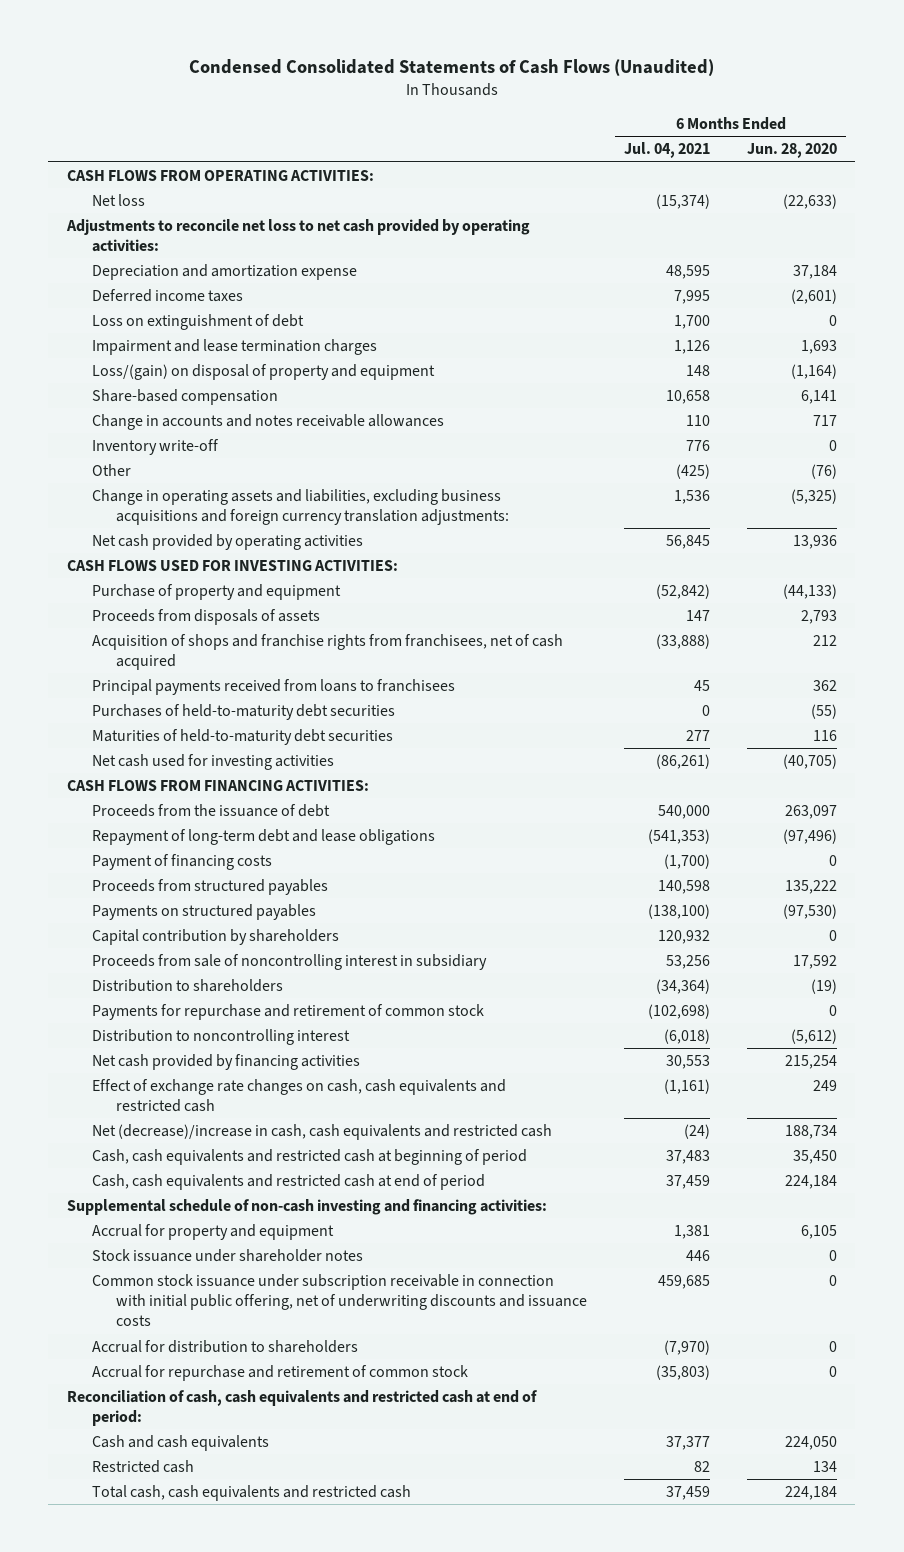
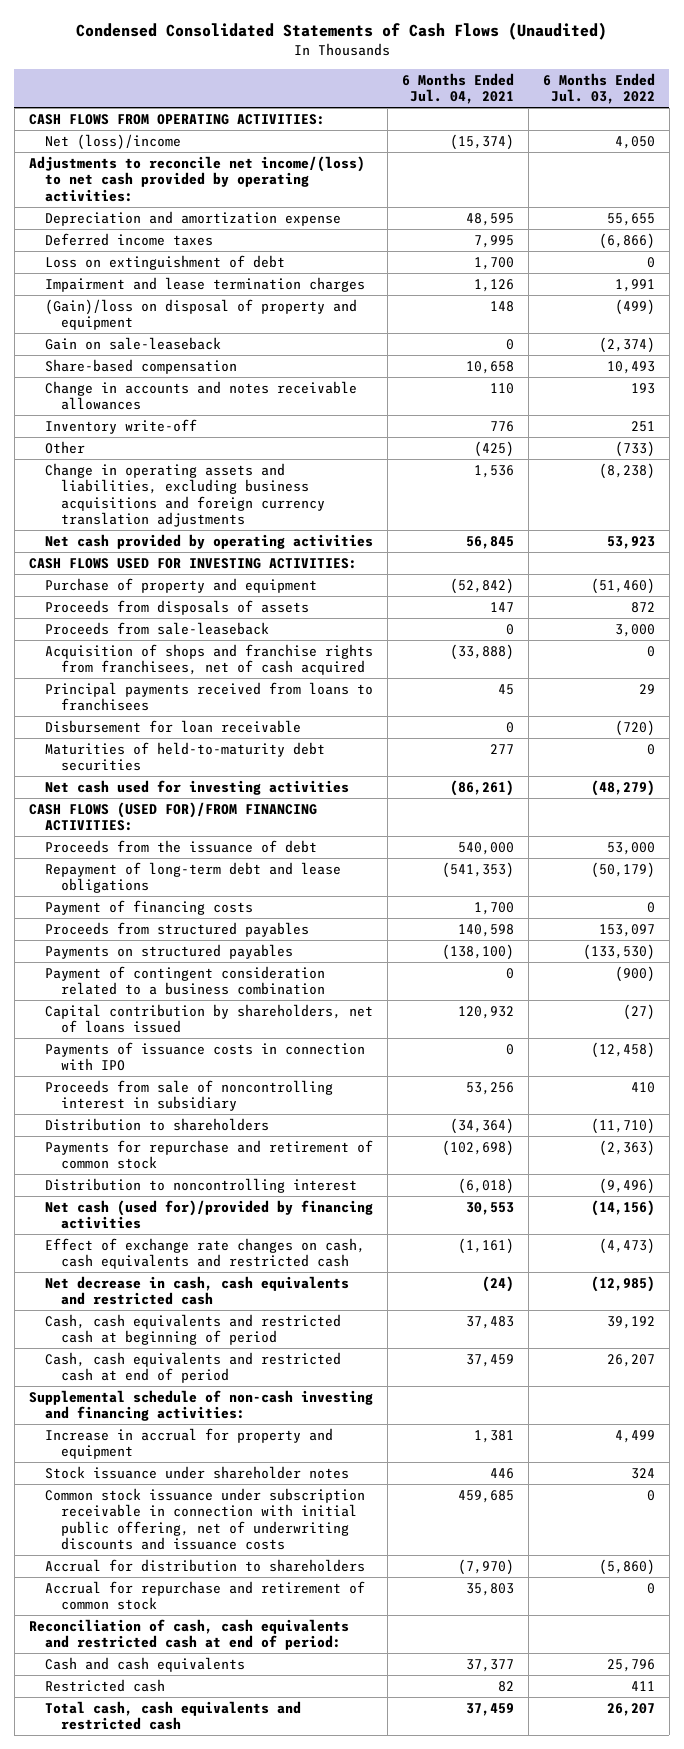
- | 6 Months Ended Jul. 04, 2021 | 6 Months Ended Jun. 28, 2020
+ | 6 Months Ended Jul. 04, 2021 | 6 Months Ended Jul. 03, 2022
- Net loss | (15,374) | (22,633)
- Adjustments to reconcile net loss to net cash provided by operating activities:
+ Net (loss)/income | (15,374) | 4,050
+ Adjustments to reconcile net income/(loss) to net cash provided by operating activities:
- Loss/(gain) on disposal of property and equipment | 148 | (1,164)
+ (Gain)/loss on disposal of property and equipment | 148 | (499)
+ Gain on sale-leaseback | 0 | (2,374)
- Change in operating assets and liabilities, excluding business acquisitions and foreign currency translation adjustments: | 1,536 | (5,325)
+ Change in operating assets and liabilities, excluding business acquisitions and foreign currency translation adjustments | 1,536 | (8,238)
+ Proceeds from sale-leaseback | 0 | 3,000
- Purchases of held-to-maturity debt securities | 0 | (55)
+ Disbursement for loan receivable | 0 | (720)
- CASH FLOWS FROM FINANCING ACTIVITIES:
+ CASH FLOWS (USED FOR)/FROM FINANCING ACTIVITIES:
- Payment of financing costs | (1,700) | 0
+ Payment of financing costs | 1,700 | 0
- Capital contribution by shareholders | 120,932 | 0
+ Payment of contingent consideration related to a business combination | 0 | (900)
+ Capital contribution by shareholders, net of loans issued | 120,932 | (27)
+ Payments of issuance costs in connection with IPO | 0 | (12,458)
- Net cash provided by financing activities | 30,553 | 215,254
+ Net cash (used for)/provided by financing activities | 30,553 | (14,156)
- Net (decrease)/increase in cash, cash equivalents and restricted cash | (24) | 188,734
+ Net decrease in cash, cash equivalents and restricted cash | (24) | (12,985)
- Accrual for property and equipment | 1,381 | 6,105
+ Increase in accrual for property and equipment | 1,381 | 4,499
- Accrual for repurchase and retirement of common stock | (35,803) | 0
+ Accrual for repurchase and retirement of common stock | 35,803 | 0

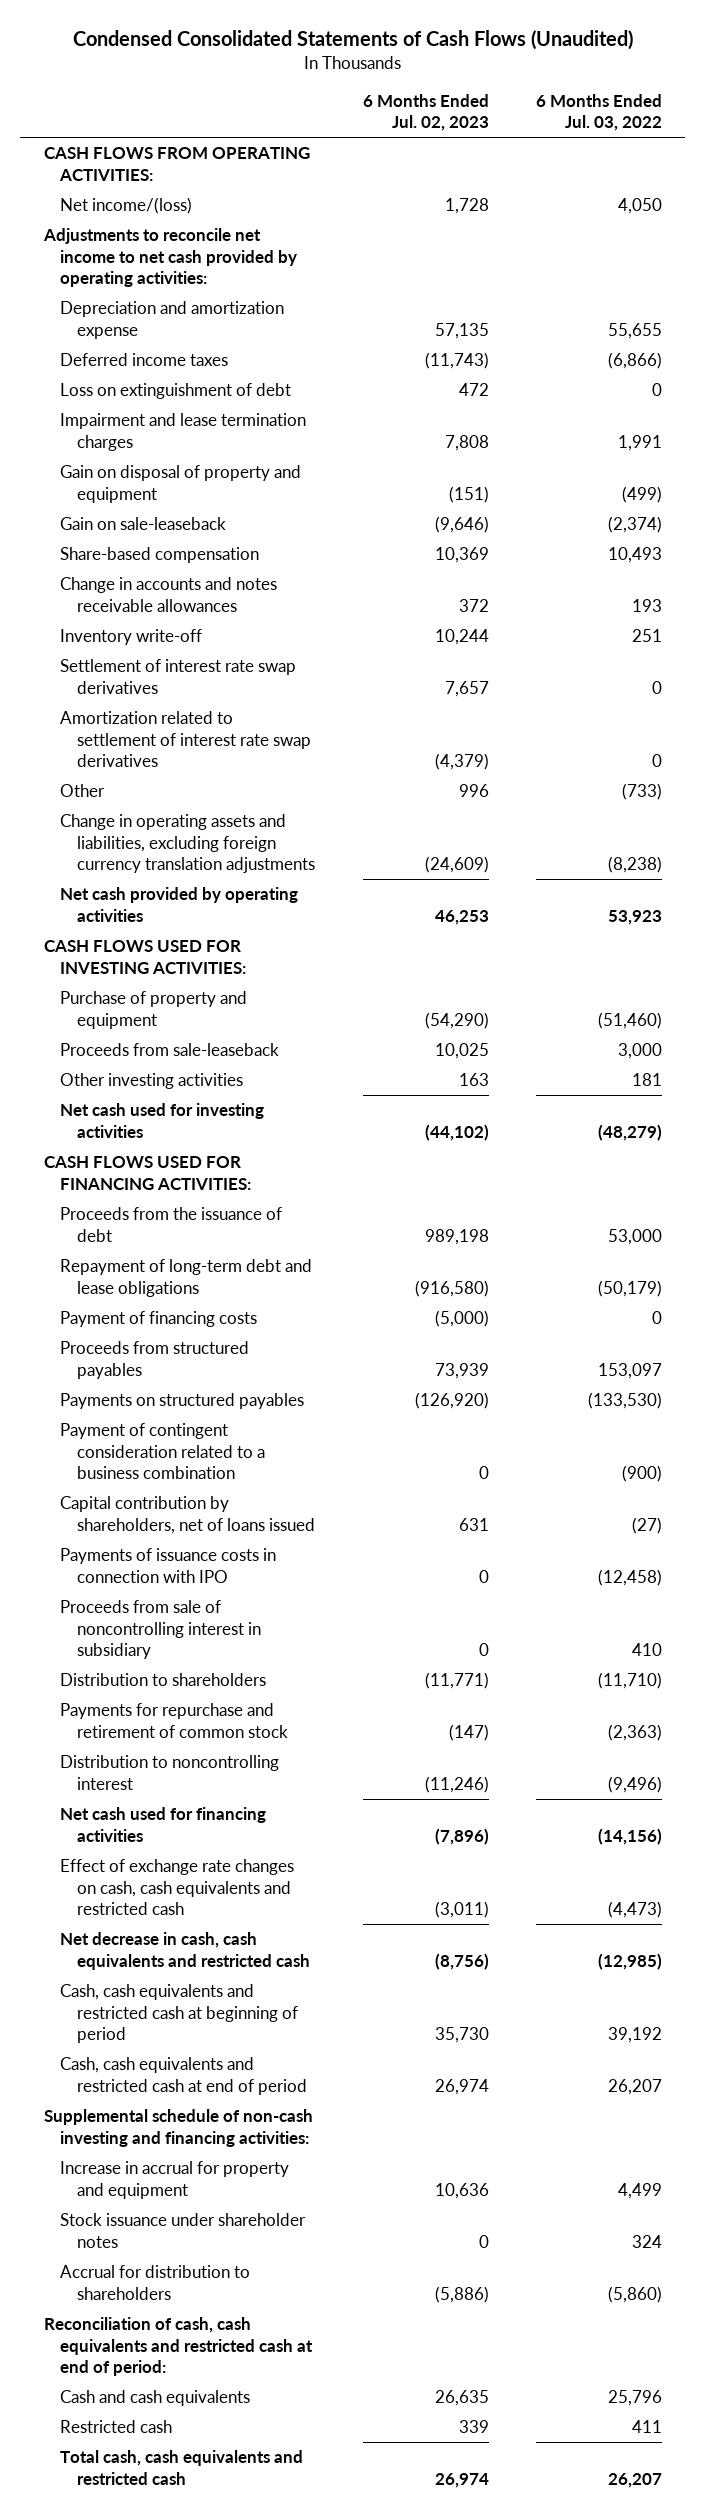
- | 6 Months Ended Jul. 04, 2021 | 6 Months Ended Jul. 03, 2022
+ | 6 Months Ended Jul. 02, 2023 | 6 Months Ended Jul. 03, 2022
- Net (loss)/income | (15,374) | 4,050
- Adjustments to reconcile net income/(loss) to net cash provided by operating activities:
+ Net income/(loss) | 1,728 | 4,050
+ Adjustments to reconcile net income to net cash provided by operating activities:
- (Gain)/loss on disposal of property and equipment | 148 | (499)
+ Gain on disposal of property and equipment | (151) | (499)
+ Settlement of interest rate swap derivatives | 7,657 | 0
+ Amortization related to settlement of interest rate swap derivatives | (4,379) | 0
- Change in operating assets and liabilities, excluding business acquisitions and foreign currency translation adjustments | 1,536 | (8,238)
+ Change in operating assets and liabilities, excluding foreign currency translation adjustments | (24,609) | (8,238)
- Proceeds from disposals of assets | 147 | 872
- Acquisition of shops and franchise rights from franchisees, net of cash acquired | (33,888) | 0
- Principal payments received from loans to franchisees | 45 | 29
- Disbursement for loan receivable | 0 | (720)
- Maturities of held-to-maturity debt securities | 277 | 0
+ Other investing activities | 163 | 181
- CASH FLOWS (USED FOR)/FROM FINANCING ACTIVITIES:
+ CASH FLOWS USED FOR FINANCING ACTIVITIES:
- Net cash (used for)/provided by financing activities | 30,553 | (14,156)
+ Net cash used for financing activities | (7,896) | (14,156)
- Common stock issuance under subscription receivable in connection with initial public offering, net of underwriting discounts and issuance costs | 459,685 | 0
- Accrual for repurchase and retirement of common stock | 35,803 | 0

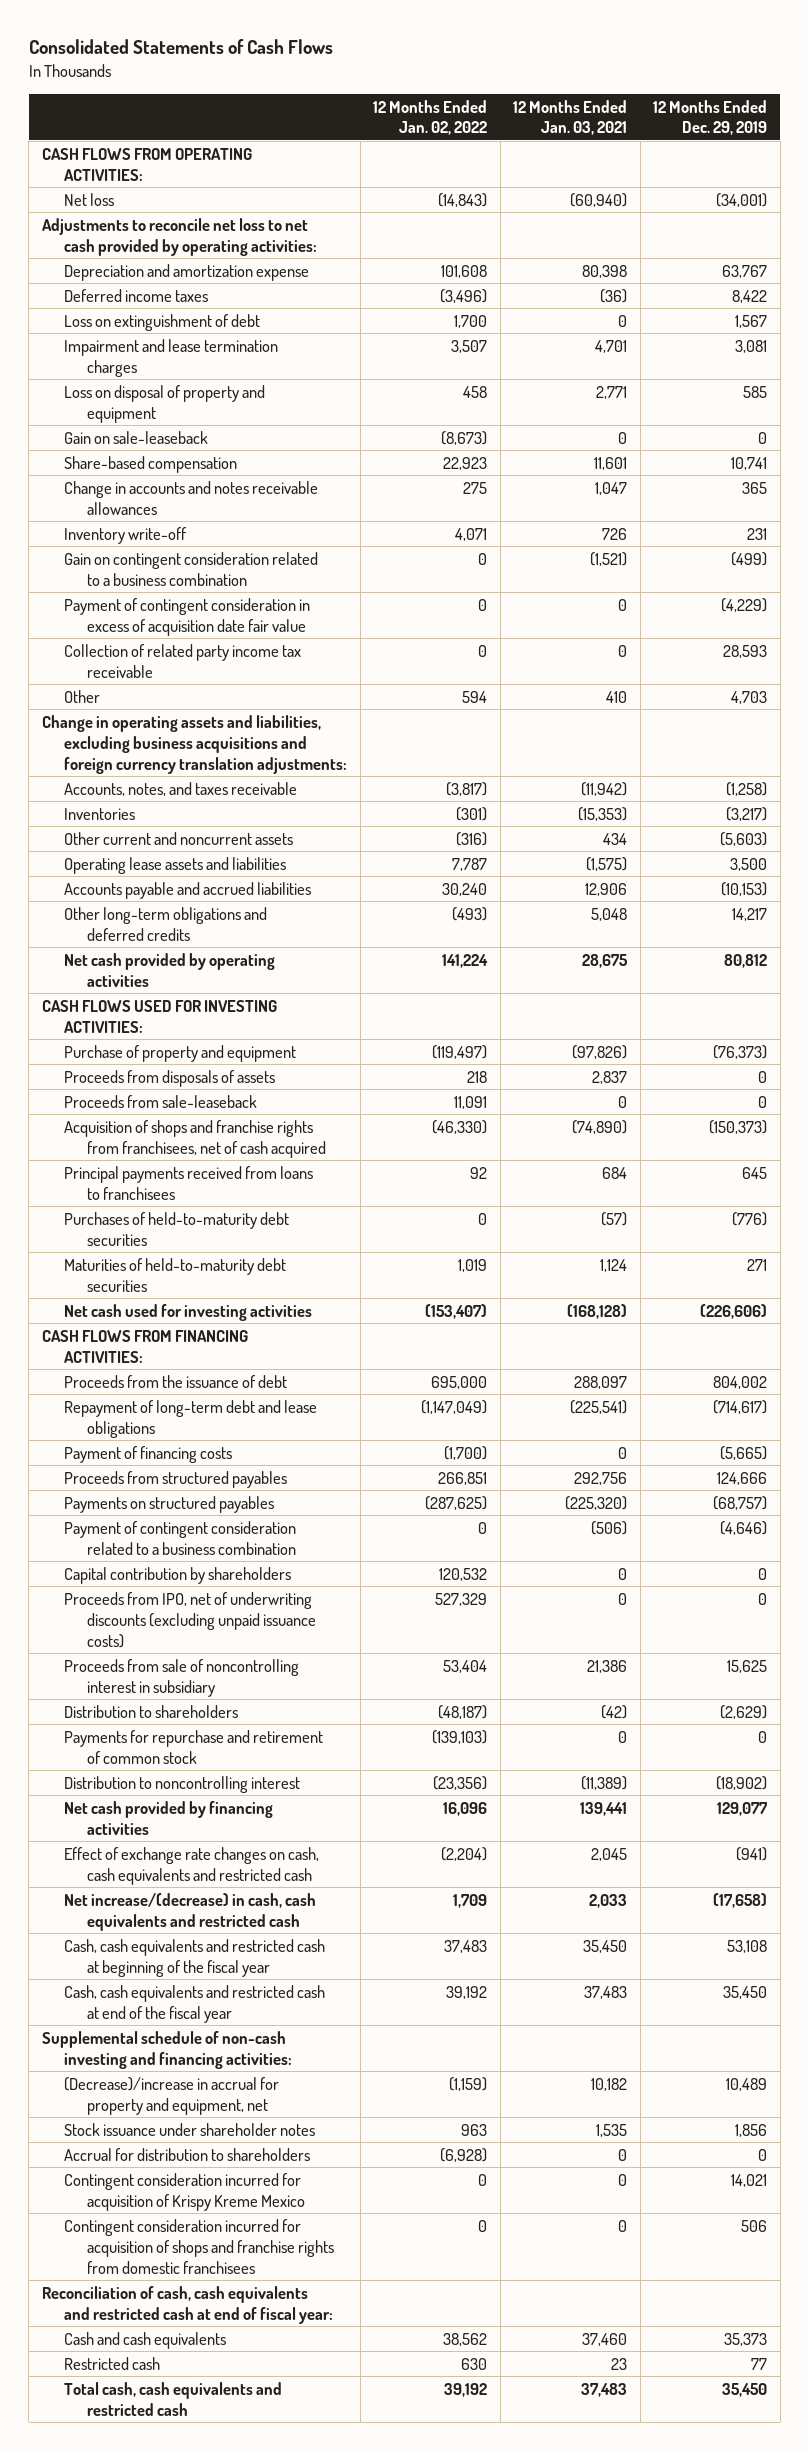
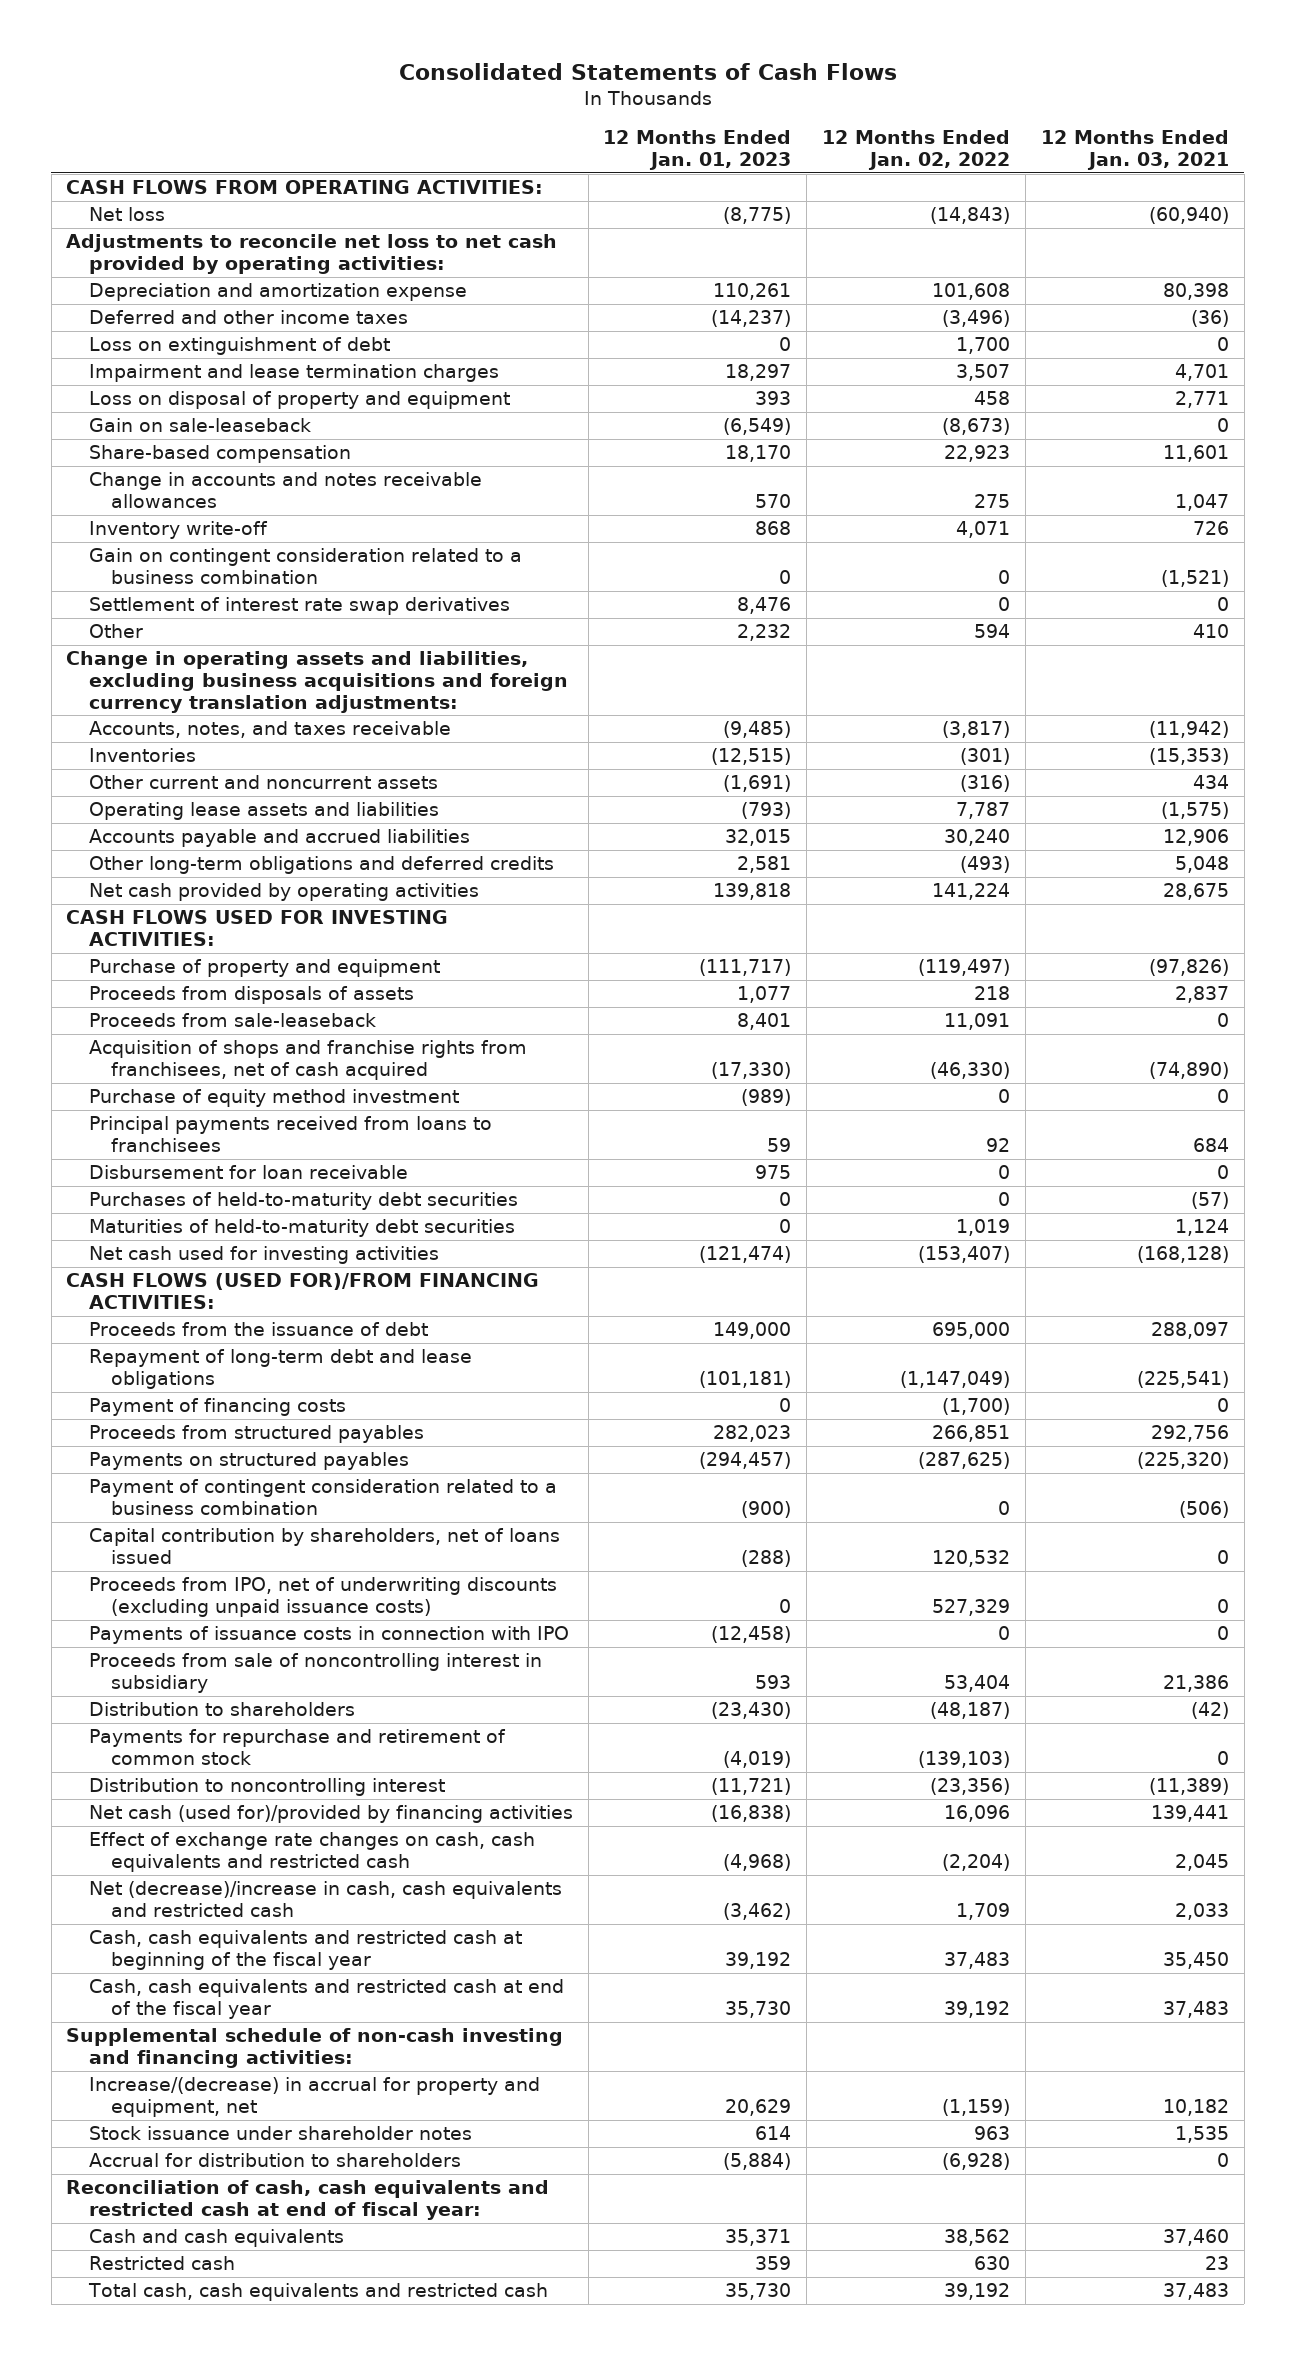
- | 12 Months Ended Jan. 02, 2022 | 12 Months Ended Jan. 03, 2021 | 12 Months Ended Dec. 29, 2019
+ | 12 Months Ended Jan. 01, 2023 | 12 Months Ended Jan. 02, 2022 | 12 Months Ended Jan. 03, 2021
- Deferred income taxes | (3,496) | (36) | 8,422
+ Deferred and other income taxes | (14,237) | (3,496) | (36)
- Payment of contingent consideration in excess of acquisition date fair value | 0 | 0 | (4,229)
- Collection of related party income tax receivable | 0 | 0 | 28,593
+ Settlement of interest rate swap derivatives | 8,476 | 0 | 0
+ Purchase of equity method investment | (989) | 0 | 0
+ Disbursement for loan receivable | 975 | 0 | 0
- CASH FLOWS FROM FINANCING ACTIVITIES:
+ CASH FLOWS (USED FOR)/FROM FINANCING ACTIVITIES:
- Capital contribution by shareholders | 120,532 | 0 | 0
+ Capital contribution by shareholders, net of loans issued | (288) | 120,532 | 0
+ Payments of issuance costs in connection with IPO | (12,458) | 0 | 0
- Net cash provided by financing activities | 16,096 | 139,441 | 129,077
+ Net cash (used for)/provided by financing activities | (16,838) | 16,096 | 139,441
- Net increase/(decrease) in cash, cash equivalents and restricted cash | 1,709 | 2,033 | (17,658)
+ Net (decrease)/increase in cash, cash equivalents and restricted cash | (3,462) | 1,709 | 2,033
- (Decrease)/increase in accrual for property and equipment, net | (1,159) | 10,182 | 10,489
+ Increase/(decrease) in accrual for property and equipment, net | 20,629 | (1,159) | 10,182
- Contingent consideration incurred for acquisition of Krispy Kreme Mexico | 0 | 0 | 14,021
- Contingent consideration incurred for acquisition of shops and franchise rights from domestic franchisees | 0 | 0 | 506

